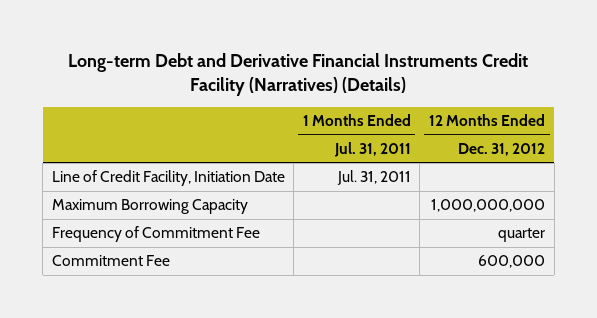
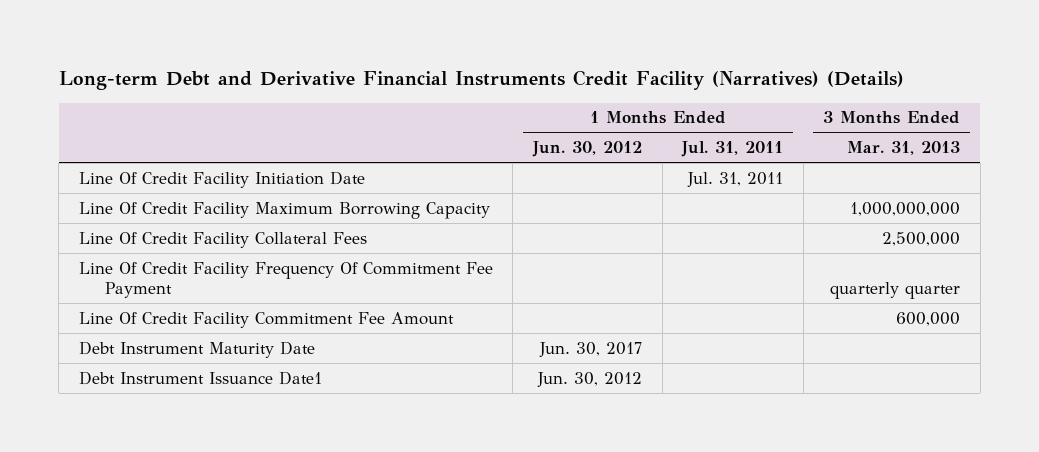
- | 1 Months Ended Jul. 31, 2011 | 12 Months Ended Dec. 31, 2012
+ | 1 Months Ended Jun. 30, 2012 | 1 Months Ended Jul. 31, 2011 | 3 Months Ended Mar. 31, 2013
- Line of Credit Facility, Initiation Date | Jul. 31, 2011 |
- Maximum Borrowing Capacity | | 1,000,000,000
- Frequency of Commitment Fee | | quarter
- Commitment Fee | | 600,000
+ Line Of Credit Facility Initiation Date | | Jul. 31, 2011 |
+ Line Of Credit Facility Maximum Borrowing Capacity | | | 1,000,000,000
+ Line Of Credit Facility Collateral Fees | | | 2,500,000
+ Line Of Credit Facility Frequency Of Commitment Fee Payment | | | quarterly quarter
+ Line Of Credit Facility Commitment Fee Amount | | | 600,000
+ Debt Instrument Maturity Date | Jun. 30, 2017 | |
+ Debt Instrument Issuance Date1 | Jun. 30, 2012 | |

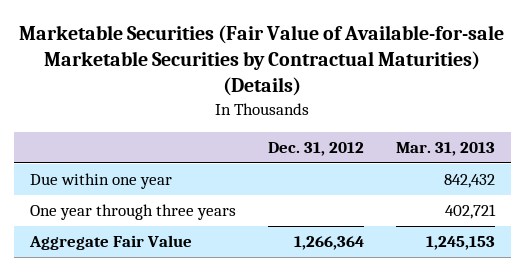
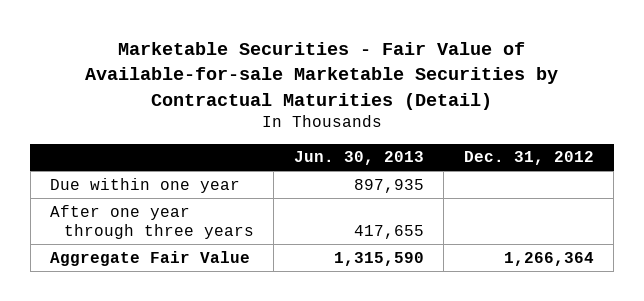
- Marketable Securities (Fair Value of Available-for-sale Marketable Securities by Contractual Maturities) (Details)
+ Marketable Securities - Fair Value of Available-for-sale Marketable Securities by Contractual Maturities (Detail)
- | Dec. 31, 2012 | Mar. 31, 2013
+ | Jun. 30, 2013 | Dec. 31, 2012
- One year through three years | | 402,721
+ After one year through three years | 417,655 |

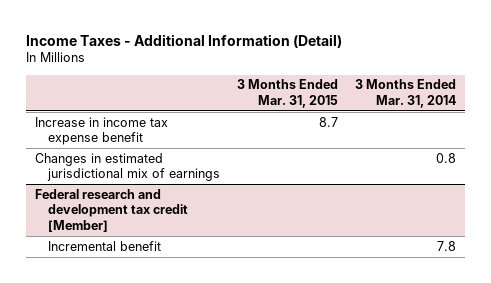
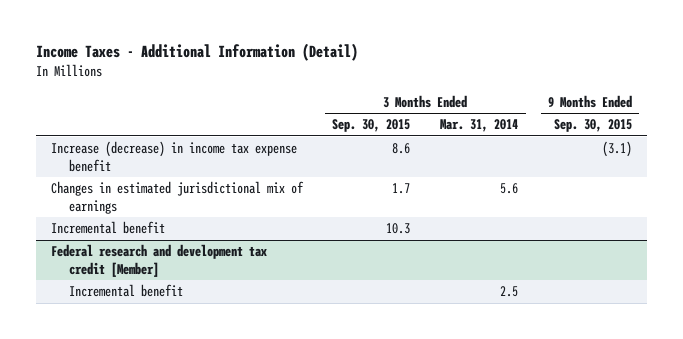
- | 3 Months Ended Mar. 31, 2015 | 3 Months Ended Mar. 31, 2014
+ | 3 Months Ended Sep. 30, 2015 | 3 Months Ended Mar. 31, 2014 | 9 Months Ended Sep. 30, 2015
- Increase in income tax expense benefit | 8.7 |
- Changes in estimated jurisdictional mix of earnings | | 0.8
+ Increase (decrease) in income tax expense benefit | 8.6 | | (3.1)
+ Changes in estimated jurisdictional mix of earnings | 1.7 | 5.6 |
+ Incremental benefit | 10.3 | |
@ Federal research and development tax credit [Member]
- Incremental benefit | | 7.8
+ Incremental benefit | | 2.5 |

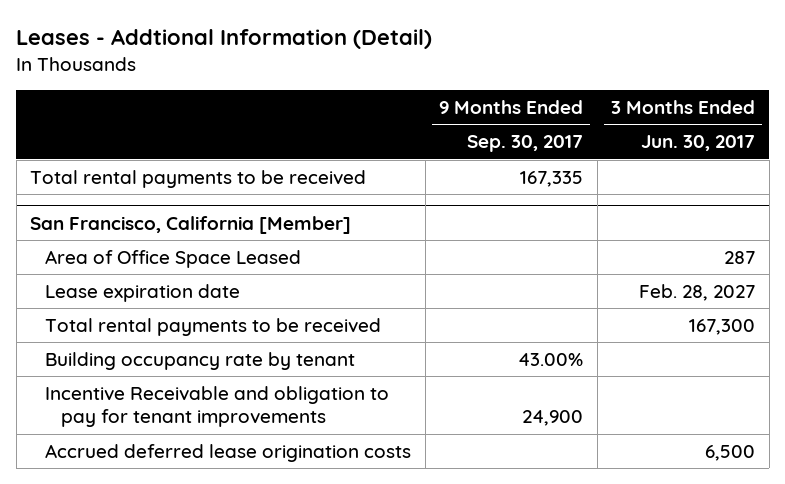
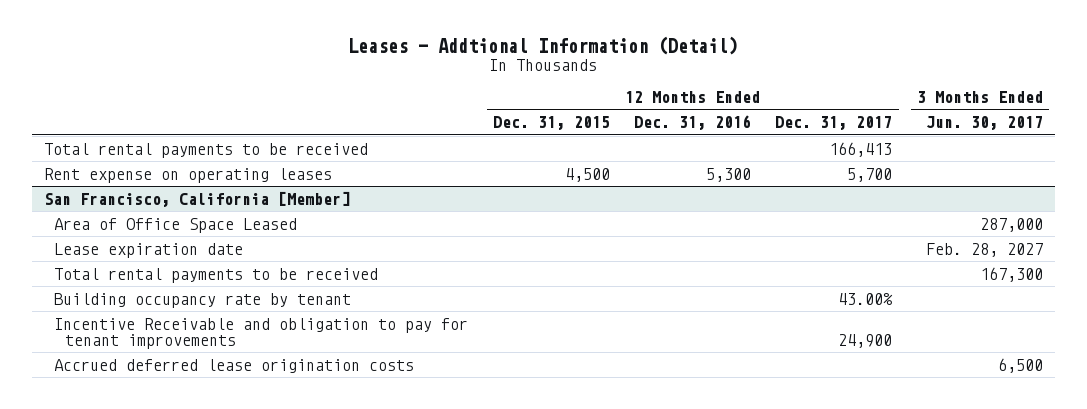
- | 9 Months Ended Sep. 30, 2017 | 3 Months Ended Jun. 30, 2017
+ | 12 Months Ended Dec. 31, 2015 | 12 Months Ended Dec. 31, 2016 | 12 Months Ended Dec. 31, 2017 | 3 Months Ended Jun. 30, 2017
+ Rent expense on operating leases | 4,500 | 5,300 | 5,700 |
@ San Francisco, California [Member]
- Area of Office Space Leased | | 287
+ Area of Office Space Leased | | | | 287,000

